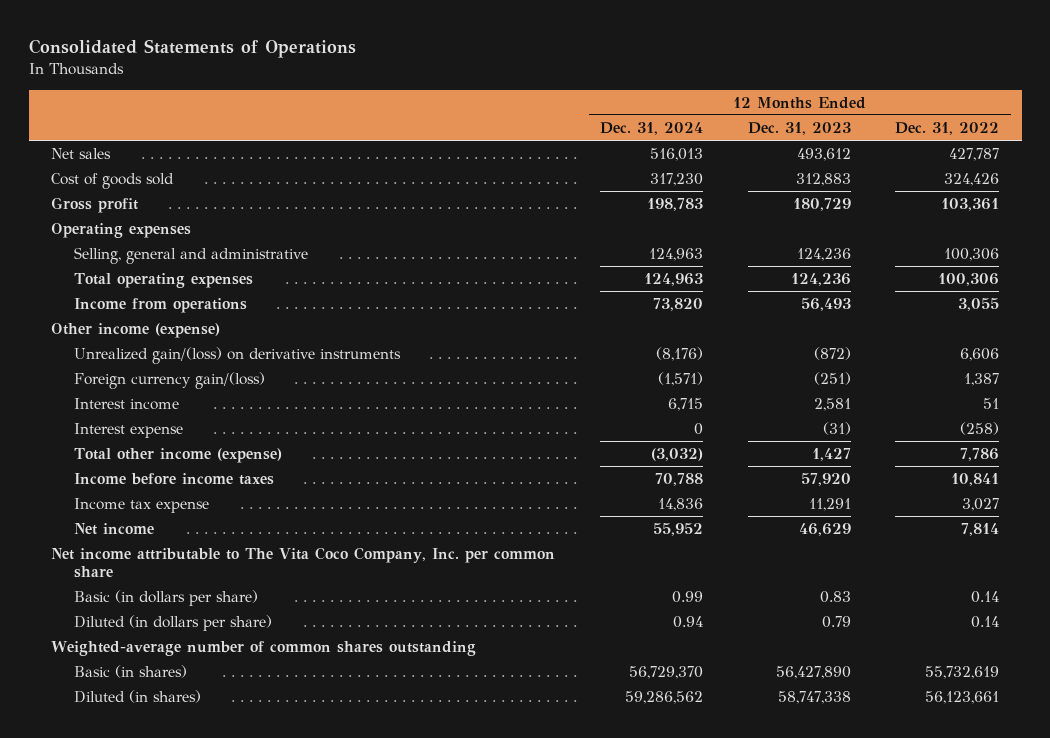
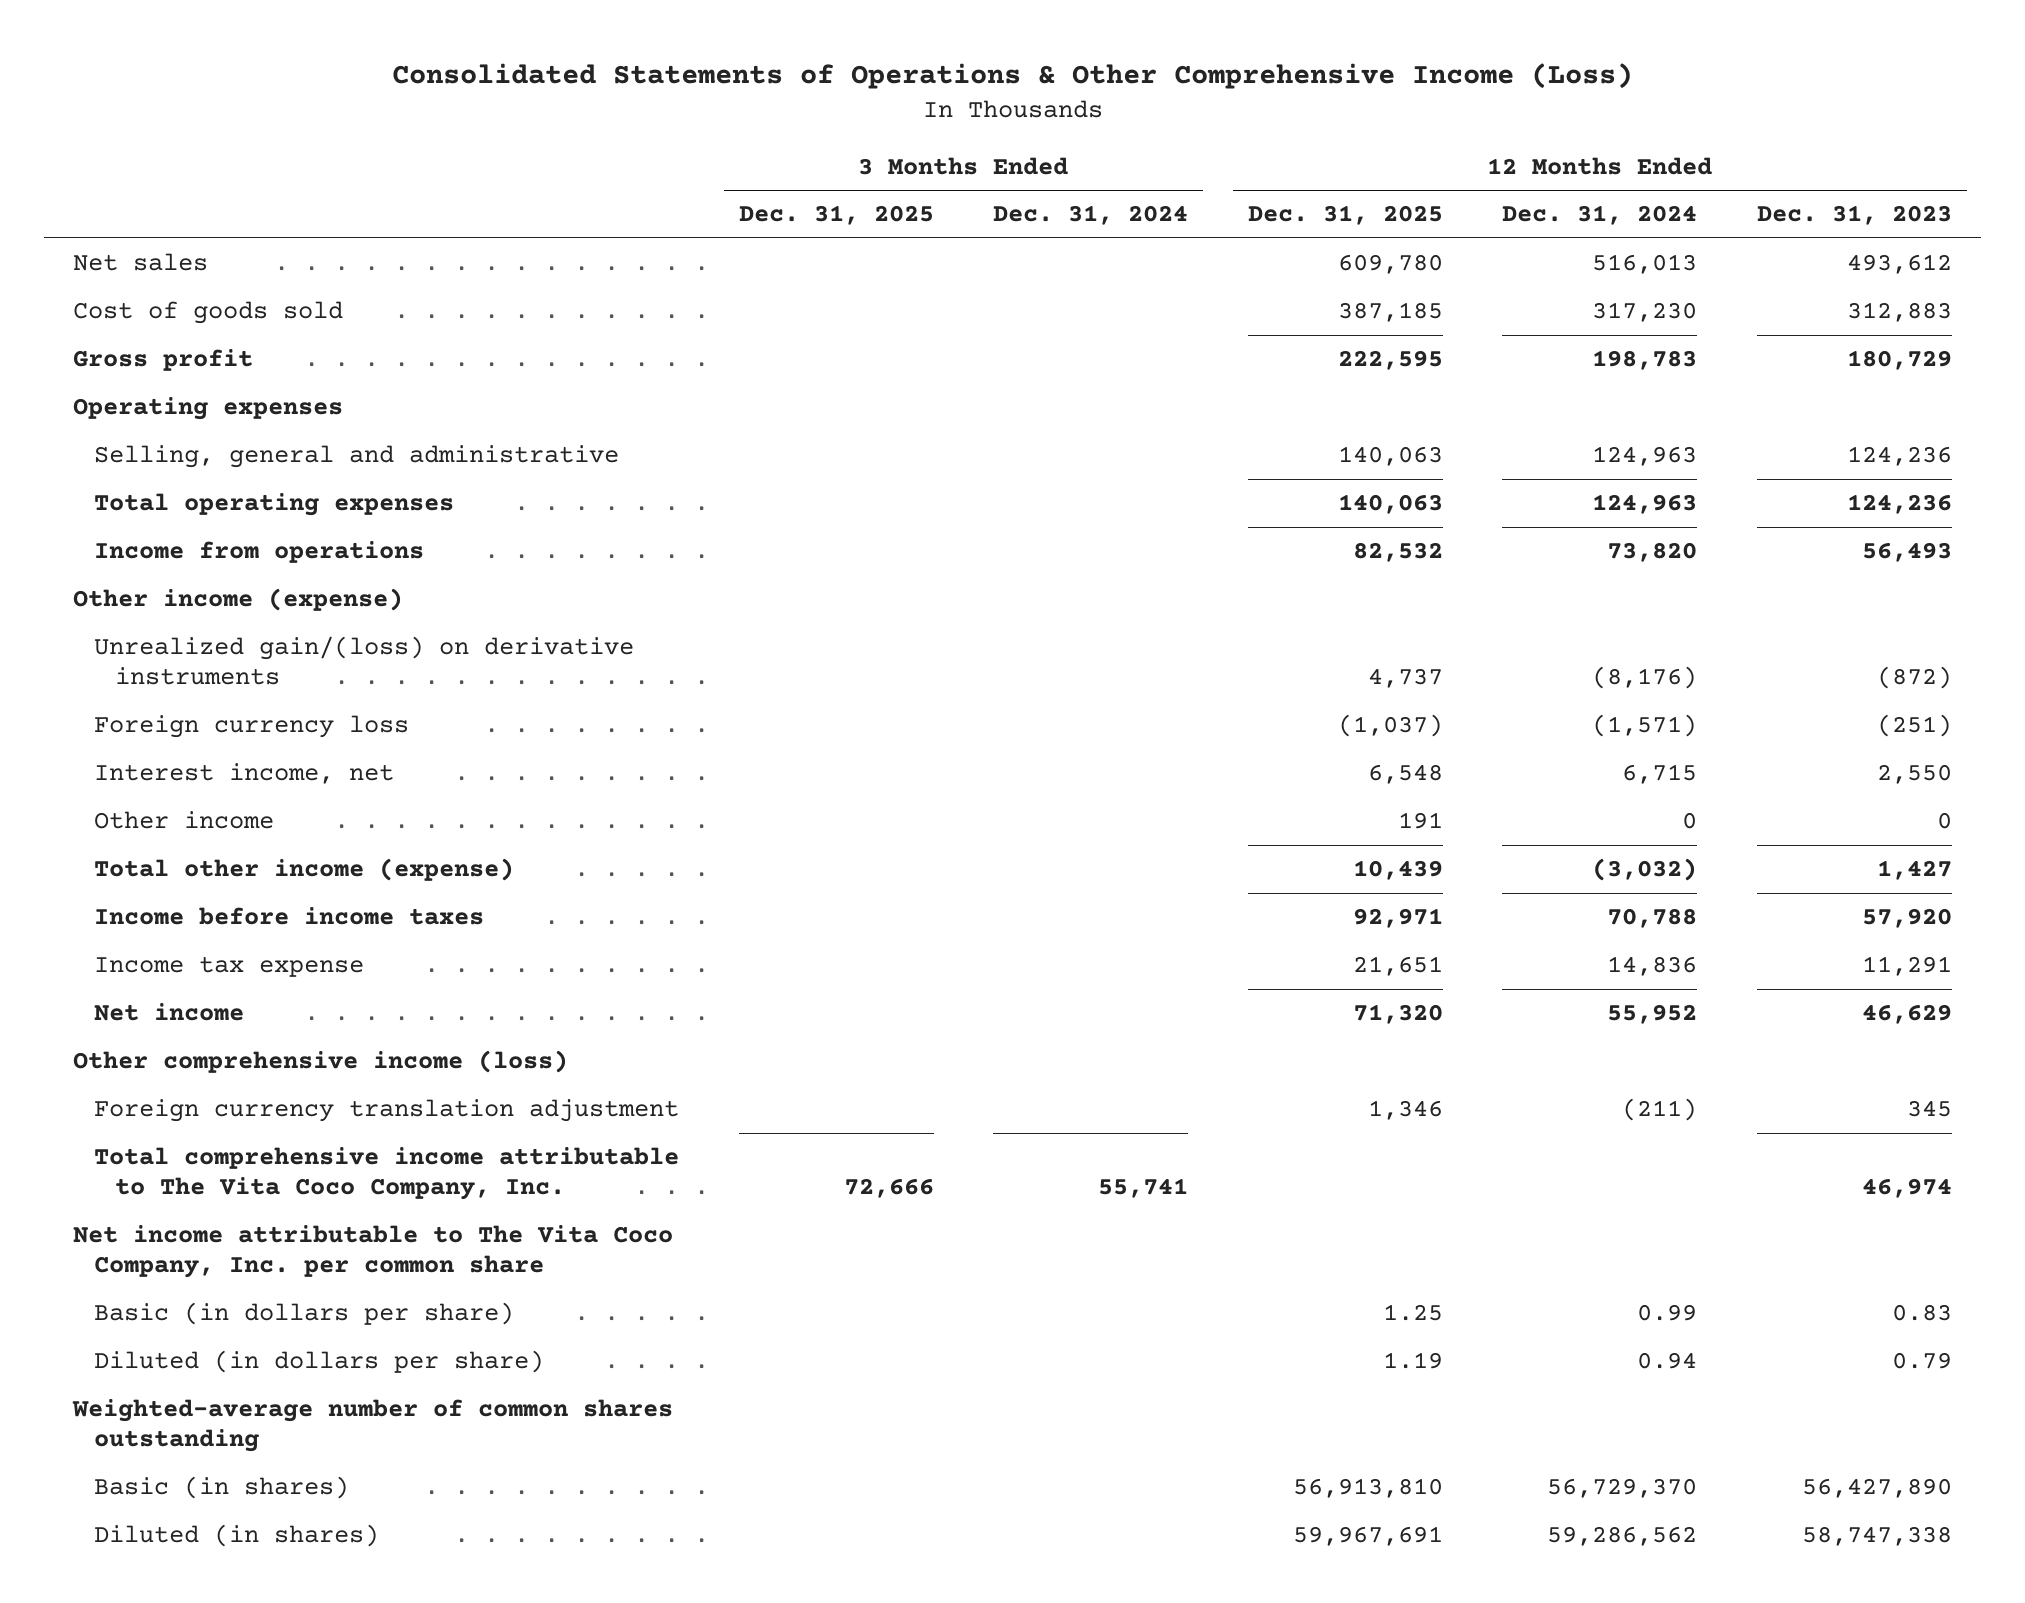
- Consolidated Statements of Operations
+ Consolidated Statements of Operations & Other Comprehensive Income (Loss)
- | 12 Months Ended Dec. 31, 2024 | 12 Months Ended Dec. 31, 2023 | 12 Months Ended Dec. 31, 2022
+ | 3 Months Ended Dec. 31, 2025 | 3 Months Ended Dec. 31, 2024 | 12 Months Ended Dec. 31, 2025 | 12 Months Ended Dec. 31, 2024 | 12 Months Ended Dec. 31, 2023
- Foreign currency gain/(loss) | (1,571) | (251) | 1,387
- Interest income | 6,715 | 2,581 | 51
- Interest expense | 0 | (31) | (258)
+ Foreign currency loss | | | (1,037) | (1,571) | (251)
+ Interest income, net | | | 6,548 | 6,715 | 2,550
+ Other income | | | 191 | 0 | 0
+ Other comprehensive income (loss)
+ Foreign currency translation adjustment | | | 1,346 | (211) | 345
+ Total comprehensive income attributable to The Vita Coco Company, Inc. | 72,666 | 55,741 | | | 46,974

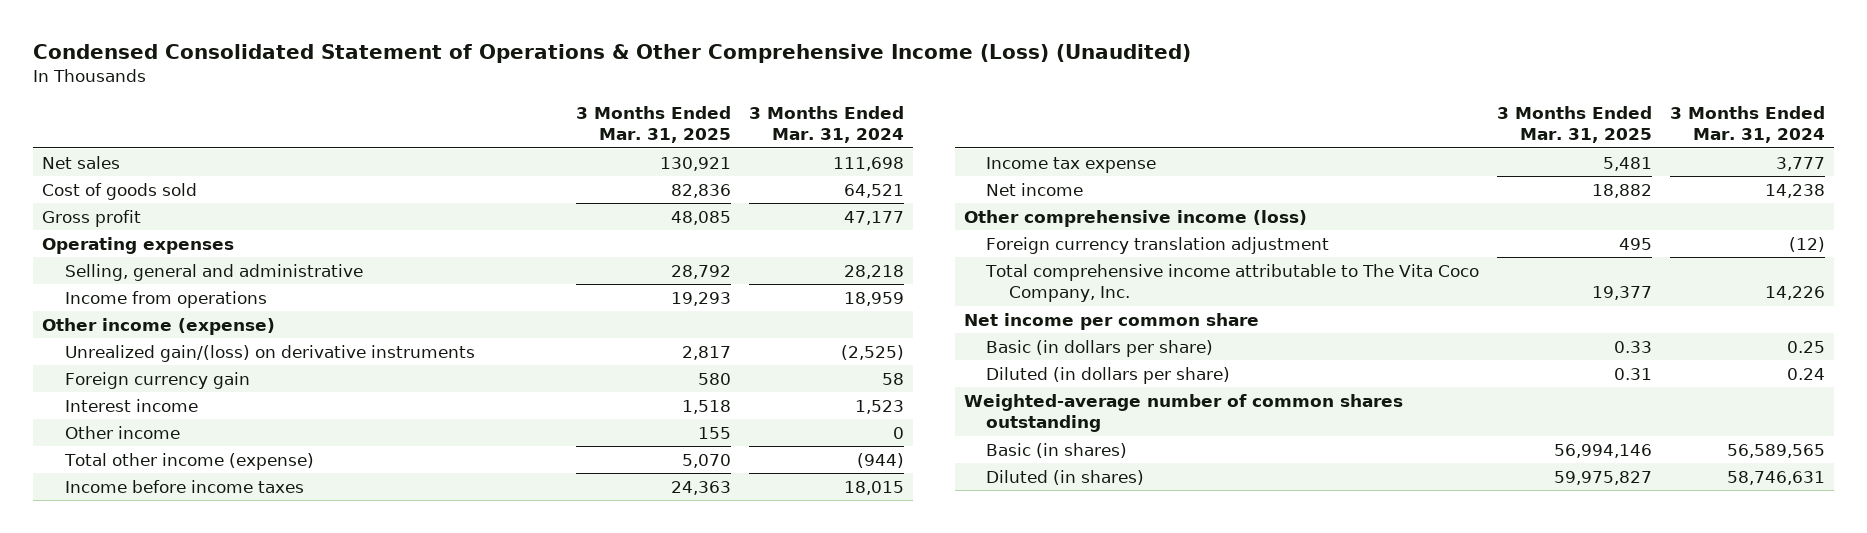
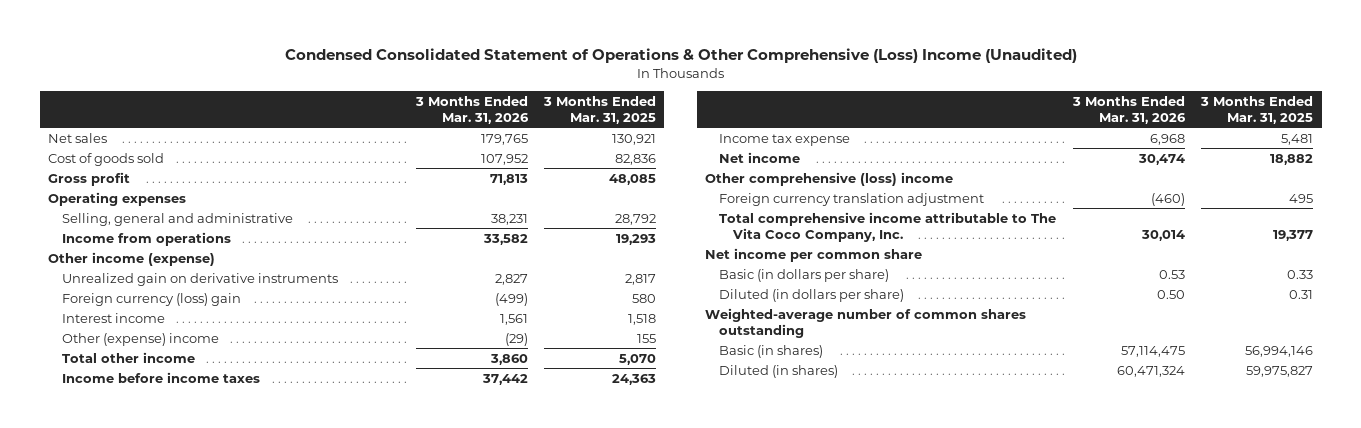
- Condensed Consolidated Statement of Operations & Other Comprehensive Income (Loss) (Unaudited)
+ Condensed Consolidated Statement of Operations & Other Comprehensive (Loss) Income (Unaudited)
- | 3 Months Ended Mar. 31, 2025 | 3 Months Ended Mar. 31, 2024
+ | 3 Months Ended Mar. 31, 2026 | 3 Months Ended Mar. 31, 2025
- Unrealized gain/(loss) on derivative instruments | 2,817 | (2,525)
- Foreign currency gain | 580 | 58
+ Unrealized gain on derivative instruments | 2,827 | 2,817
+ Foreign currency (loss) gain | (499) | 580
- Other income | 155 | 0
- Total other income (expense) | 5,070 | (944)
+ Other (expense) income | (29) | 155
+ Total other income | 3,860 | 5,070
- Other comprehensive income (loss)
+ Other comprehensive (loss) income

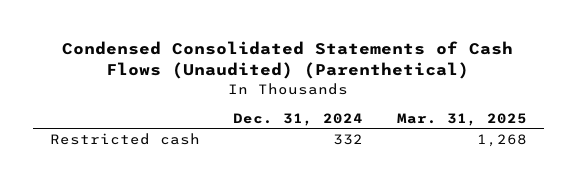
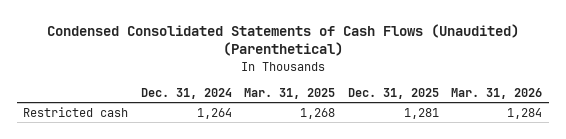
- | Dec. 31, 2024 | Mar. 31, 2025
+ | Dec. 31, 2024 | Mar. 31, 2025 | Dec. 31, 2025 | Mar. 31, 2026
- Restricted cash | 332 | 1,268
+ Restricted cash | 1,264 | 1,268 | 1,281 | 1,284

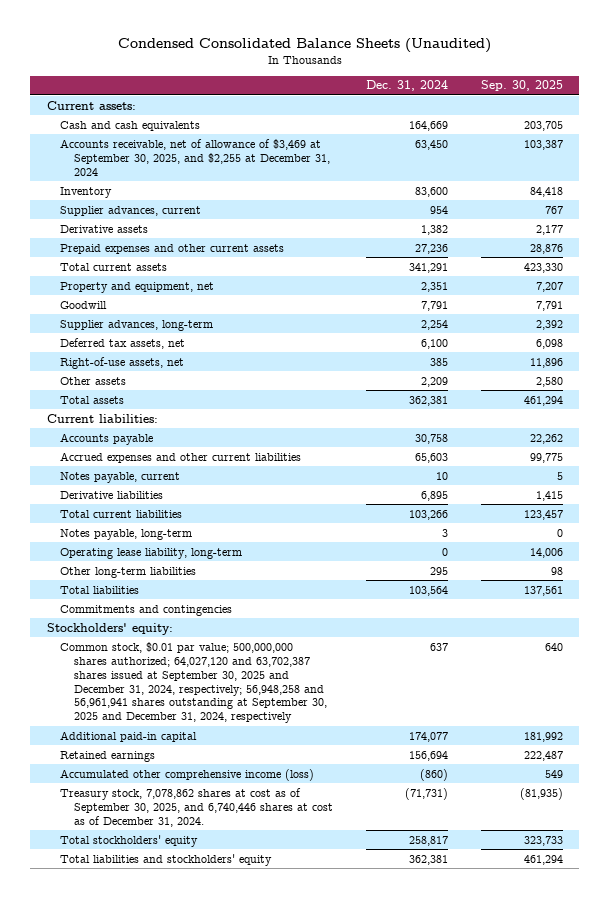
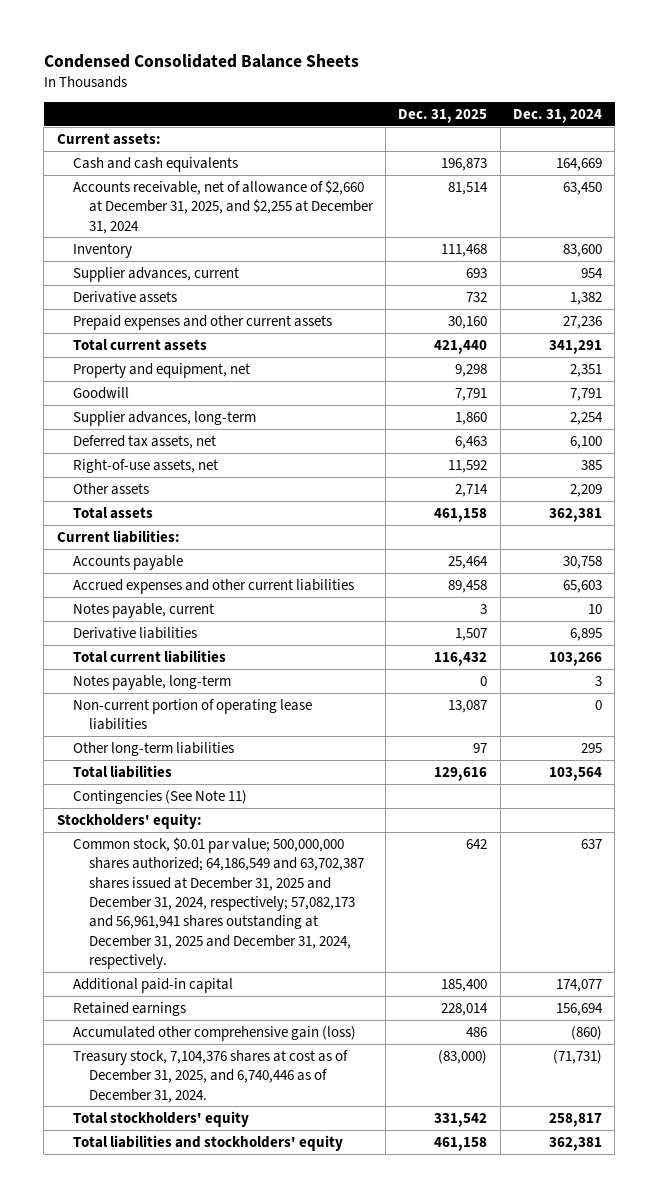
- Condensed Consolidated Balance Sheets (Unaudited)
+ Condensed Consolidated Balance Sheets
- | Dec. 31, 2024 | Sep. 30, 2025
+ | Dec. 31, 2025 | Dec. 31, 2024
- Accounts receivable, net of allowance of $3,469 at September 30, 2025, and $2,255 at December 31, 2024 | 63,450 | 103,387
+ Accounts receivable, net of allowance of $2,660 at December 31, 2025, and $2,255 at December 31, 2024 | 81,514 | 63,450
- Operating lease liability, long-term | 0 | 14,006
+ Non-current portion of operating lease liabilities | 13,087 | 0
- Commitments and contingencies
+ Contingencies (See Note 11)
- Common stock, $0.01 par value; 500,000,000 shares authorized; 64,027,120 and 63,702,387 shares issued at September 30, 2025 and December 31, 2024, respectively; 56,948,258 and 56,961,941 shares outstanding at September 30, 2025 and December 31, 2024, respectively | 637 | 640
+ Common stock, $0.01 par value; 500,000,000 shares authorized; 64,186,549 and 63,702,387 shares issued at December 31, 2025 and December 31, 2024, respectively; 57,082,173 and 56,961,941 shares outstanding at December 31, 2025 and December 31, 2024, respectively. | 642 | 637
- Accumulated other comprehensive income (loss) | (860) | 549
- Treasury stock, 7,078,862 shares at cost as of September 30, 2025, and 6,740,446 shares at cost as of December 31, 2024. | (71,731) | (81,935)
+ Accumulated other comprehensive gain (loss) | 486 | (860)
+ Treasury stock, 7,104,376 shares at cost as of December 31, 2025, and 6,740,446 as of December 31, 2024. | (83,000) | (71,731)

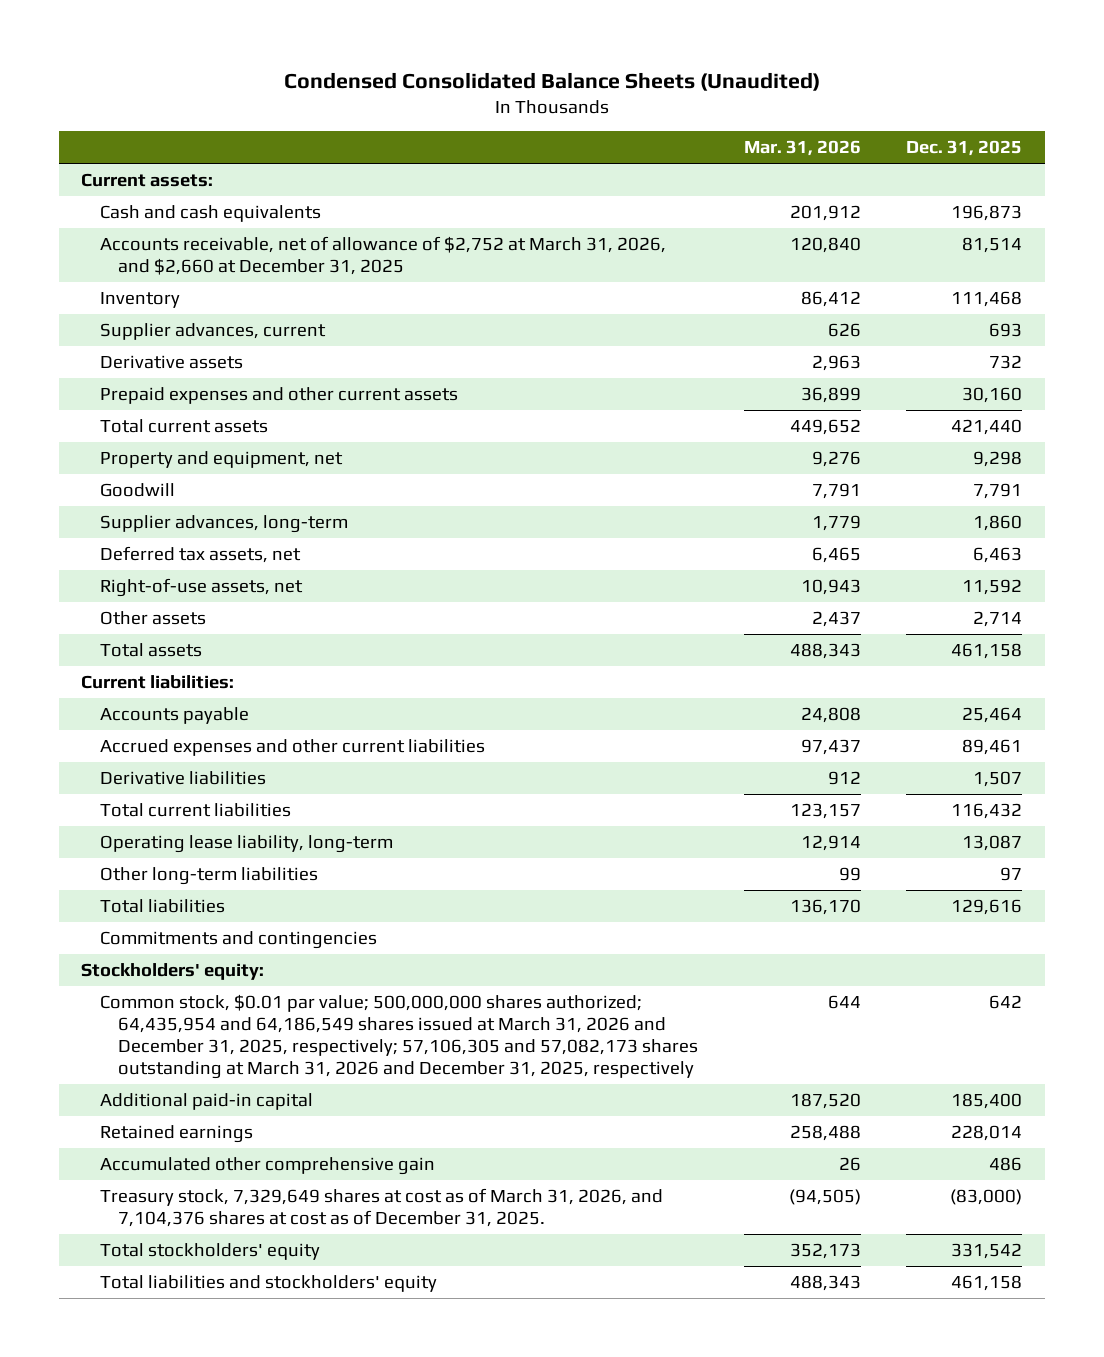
- Condensed Consolidated Balance Sheets
+ Condensed Consolidated Balance Sheets (Unaudited)
- | Dec. 31, 2025 | Dec. 31, 2024
+ | Mar. 31, 2026 | Dec. 31, 2025
- Accounts receivable, net of allowance of $2,660 at December 31, 2025, and $2,255 at December 31, 2024 | 81,514 | 63,450
+ Accounts receivable, net of allowance of $2,752 at March 31, 2026, and $2,660 at December 31, 2025 | 120,840 | 81,514
- Accrued expenses and other current liabilities | 89,458 | 65,603
- Notes payable, current | 3 | 10
+ Accrued expenses and other current liabilities | 97,437 | 89,461
- Notes payable, long-term | 0 | 3
- Non-current portion of operating lease liabilities | 13,087 | 0
+ Operating lease liability, long-term | 12,914 | 13,087
- Contingencies (See Note 11)
+ Commitments and contingencies
- Common stock, $0.01 par value; 500,000,000 shares authorized; 64,186,549 and 63,702,387 shares issued at December 31, 2025 and December 31, 2024, respectively; 57,082,173 and 56,961,941 shares outstanding at December 31, 2025 and December 31, 2024, respectively. | 642 | 637
+ Common stock, $0.01 par value; 500,000,000 shares authorized; 64,435,954 and 64,186,549 shares issued at March 31, 2026 and December 31, 2025, respectively; 57,106,305 and 57,082,173 shares outstanding at March 31, 2026 and December 31, 2025, respectively | 644 | 642
- Accumulated other comprehensive gain (loss) | 486 | (860)
- Treasury stock, 7,104,376 shares at cost as of December 31, 2025, and 6,740,446 as of December 31, 2024. | (83,000) | (71,731)
+ Accumulated other comprehensive gain | 26 | 486
+ Treasury stock, 7,329,649 shares at cost as of March 31, 2026, and 7,104,376 shares at cost as of December 31, 2025. | (94,505) | (83,000)

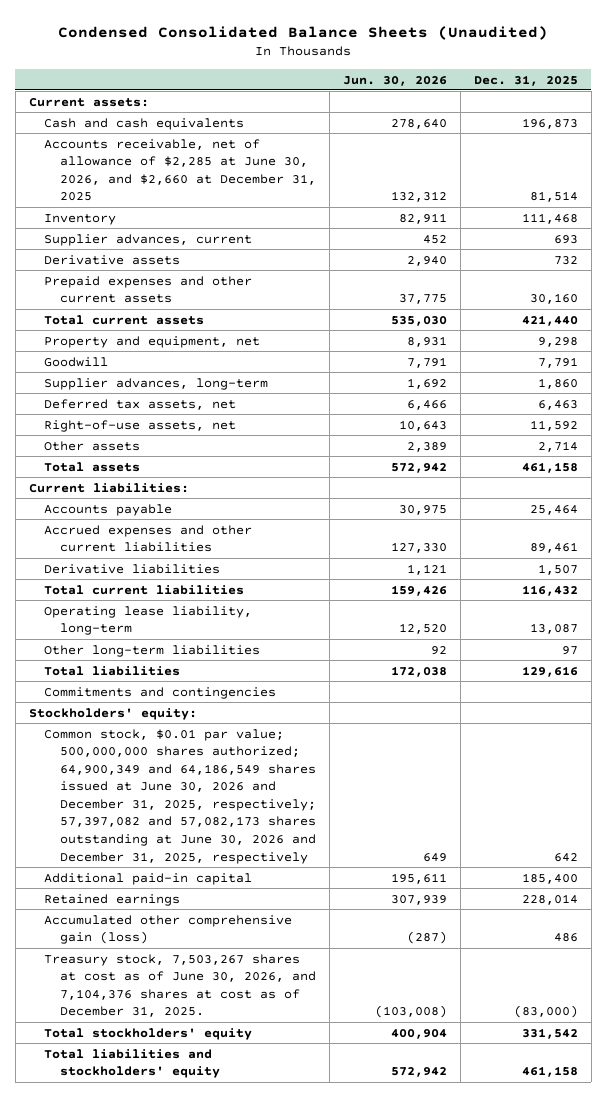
- | Mar. 31, 2026 | Dec. 31, 2025
+ | Jun. 30, 2026 | Dec. 31, 2025
- Accounts receivable, net of allowance of $2,752 at March 31, 2026, and $2,660 at December 31, 2025 | 120,840 | 81,514
+ Accounts receivable, net of allowance of $2,285 at June 30, 2026, and $2,660 at December 31, 2025 | 132,312 | 81,514
- Common stock, $0.01 par value; 500,000,000 shares authorized; 64,435,954 and 64,186,549 shares issued at March 31, 2026 and December 31, 2025, respectively; 57,106,305 and 57,082,173 shares outstanding at March 31, 2026 and December 31, 2025, respectively | 644 | 642
+ Common stock, $0.01 par value; 500,000,000 shares authorized; 64,900,349 and 64,186,549 shares issued at June 30, 2026 and December 31, 2025, respectively; 57,397,082 and 57,082,173 shares outstanding at June 30, 2026 and December 31, 2025, respectively | 649 | 642
- Accumulated other comprehensive gain | 26 | 486
- Treasury stock, 7,329,649 shares at cost as of March 31, 2026, and 7,104,376 shares at cost as of December 31, 2025. | (94,505) | (83,000)
+ Accumulated other comprehensive gain (loss) | (287) | 486
+ Treasury stock, 7,503,267 shares at cost as of June 30, 2026, and 7,104,376 shares at cost as of December 31, 2025. | (103,008) | (83,000)

